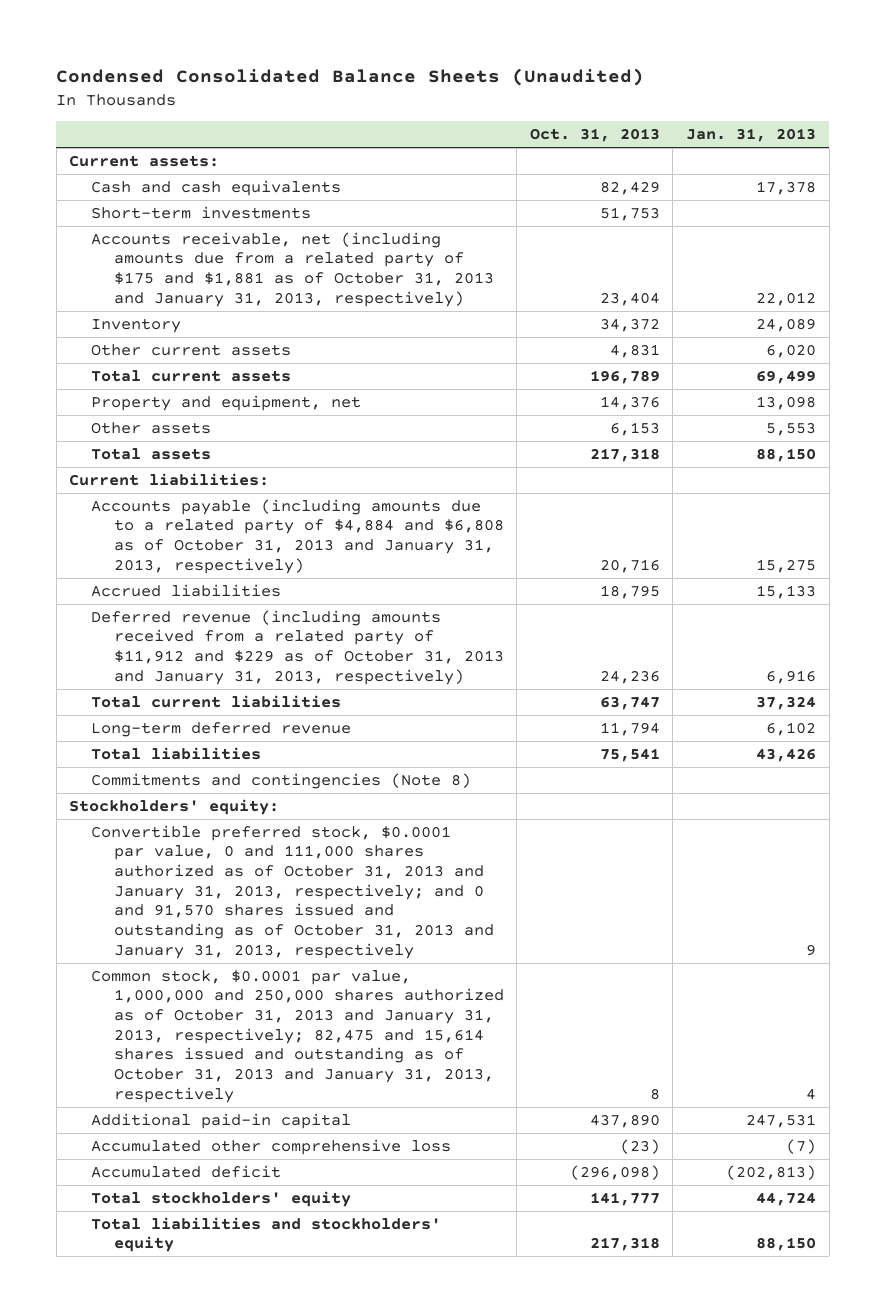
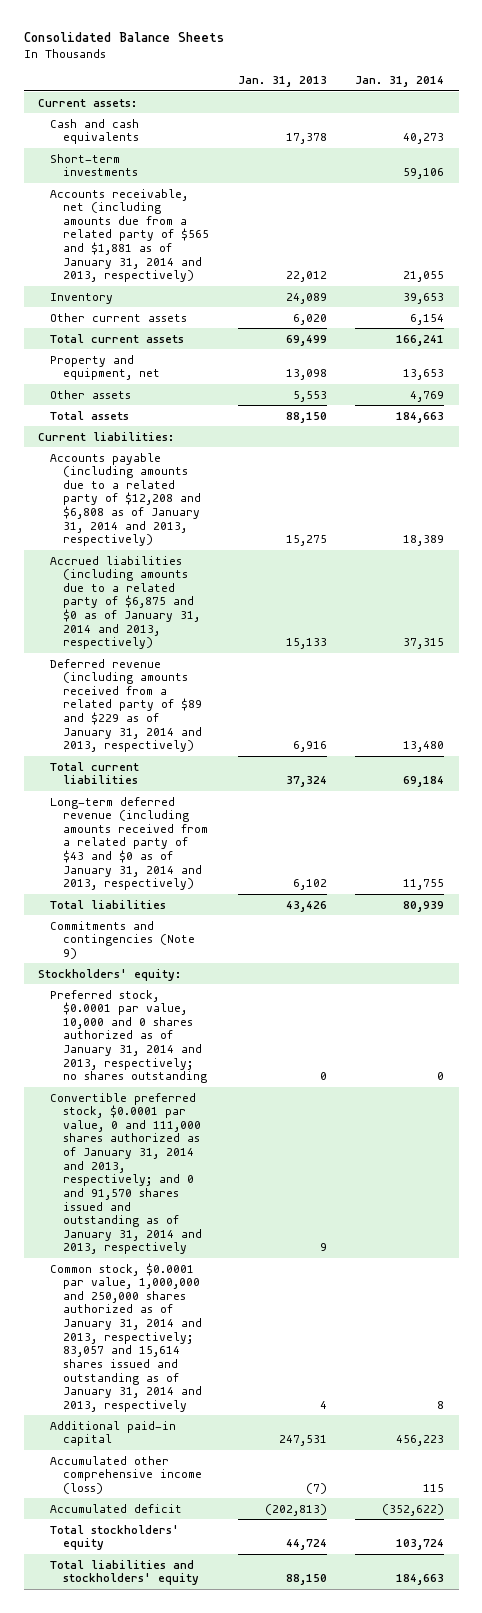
- Condensed Consolidated Balance Sheets (Unaudited)
+ Consolidated Balance Sheets
- | Oct. 31, 2013 | Jan. 31, 2013
+ | Jan. 31, 2013 | Jan. 31, 2014
- Accounts receivable, net (including amounts due from a related party of $175 and $1,881 as of October 31, 2013 and January 31, 2013, respectively) | 23,404 | 22,012
+ Accounts receivable, net (including amounts due from a related party of $565 and $1,881 as of January 31, 2014 and 2013, respectively) | 22,012 | 21,055
- Accounts payable (including amounts due to a related party of $4,884 and $6,808 as of October 31, 2013 and January 31, 2013, respectively) | 20,716 | 15,275
- Accrued liabilities | 18,795 | 15,133
- Deferred revenue (including amounts received from a related party of $11,912 and $229 as of October 31, 2013 and January 31, 2013, respectively) | 24,236 | 6,916
+ Accounts payable (including amounts due to a related party of $12,208 and $6,808 as of January 31, 2014 and 2013, respectively) | 15,275 | 18,389
+ Accrued liabilities (including amounts due to a related party of $6,875 and $0 as of January 31, 2014 and 2013, respectively) | 15,133 | 37,315
+ Deferred revenue (including amounts received from a related party of $89 and $229 as of January 31, 2014 and 2013, respectively) | 6,916 | 13,480
- Long-term deferred revenue | 11,794 | 6,102
+ Long-term deferred revenue (including amounts received from a related party of $43 and $0 as of January 31, 2014 and 2013, respectively) | 6,102 | 11,755
- Commitments and contingencies (Note 8)
+ Commitments and contingencies (Note 9)
- Convertible preferred stock, $0.0001 par value, 0 and 111,000 shares authorized as of October 31, 2013 and January 31, 2013, respectively; and 0 and 91,570 shares issued and outstanding as of October 31, 2013 and January 31, 2013, respectively | | 9
- Common stock, $0.0001 par value, 1,000,000 and 250,000 shares authorized as of October 31, 2013 and January 31, 2013, respectively; 82,475 and 15,614 shares issued and outstanding as of October 31, 2013 and January 31, 2013, respectively | 8 | 4
+ Preferred stock, $0.0001 par value, 10,000 and 0 shares authorized as of January 31, 2014 and 2013, respectively; no shares outstanding | 0 | 0
+ Convertible preferred stock, $0.0001 par value, 0 and 111,000 shares authorized as of January 31, 2014 and 2013, respectively; and 0 and 91,570 shares issued and outstanding as of January 31, 2014 and 2013, respectively | 9 |
+ Common stock, $0.0001 par value, 1,000,000 and 250,000 shares authorized as of January 31, 2014 and 2013, respectively; 83,057 and 15,614 shares issued and outstanding as of January 31, 2014 and 2013, respectively | 4 | 8
- Accumulated other comprehensive loss | (23) | (7)
+ Accumulated other comprehensive income (loss) | (7) | 115

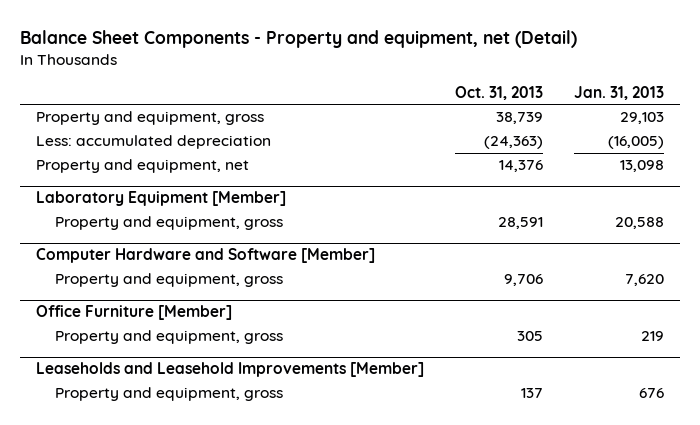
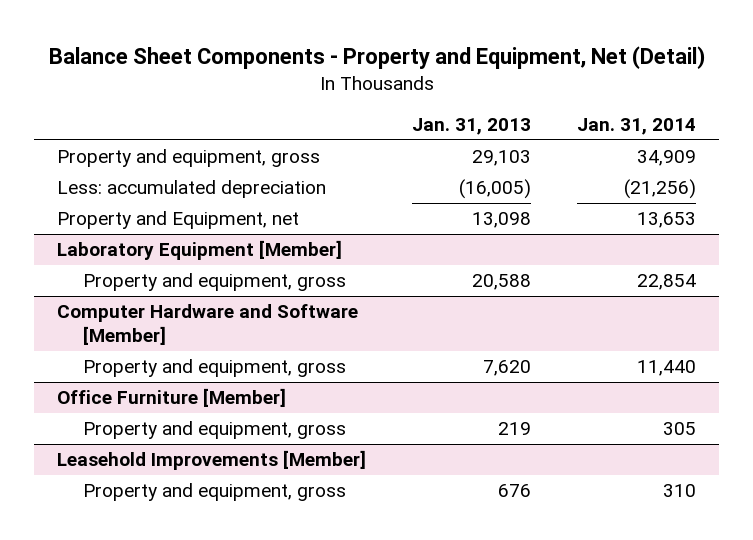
- Balance Sheet Components - Property and equipment, net (Detail)
+ Balance Sheet Components - Property and Equipment, Net (Detail)
- | Oct. 31, 2013 | Jan. 31, 2013
+ | Jan. 31, 2013 | Jan. 31, 2014
- Property and equipment, net | 14,376 | 13,098
+ Property and Equipment, net | 13,098 | 13,653
- Leaseholds and Leasehold Improvements [Member]
+ Leasehold Improvements [Member]

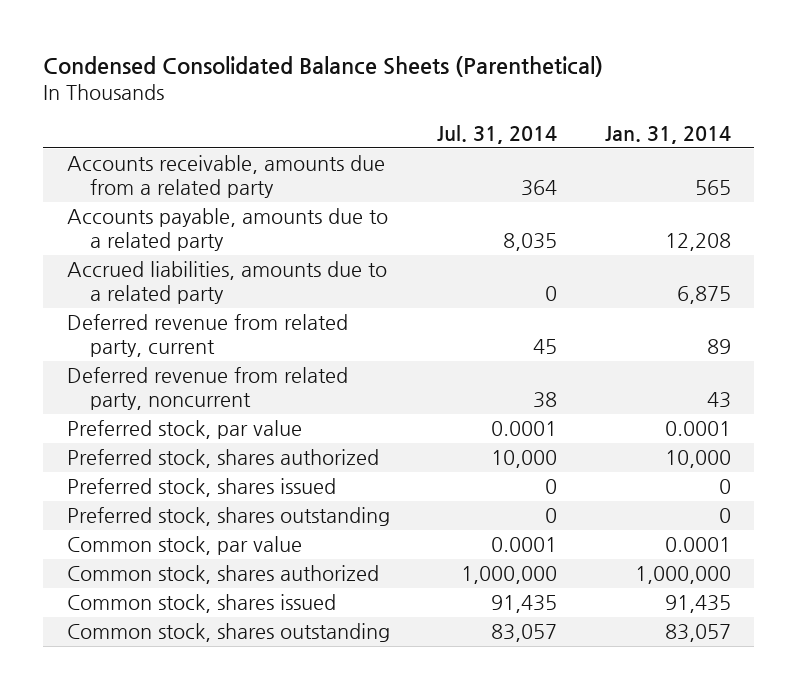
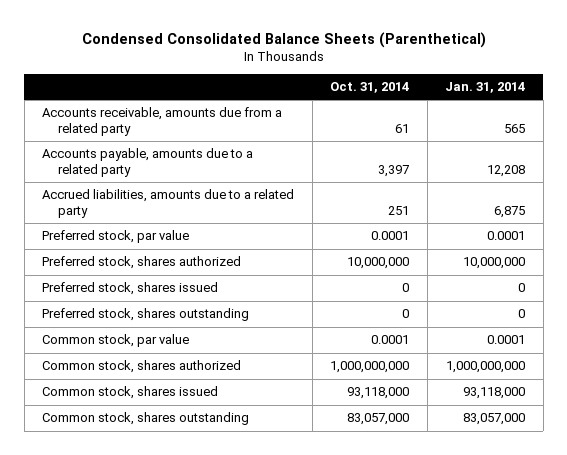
- | Jul. 31, 2014 | Jan. 31, 2014
+ | Oct. 31, 2014 | Jan. 31, 2014
- Deferred revenue from related party, current | 45 | 89
- Deferred revenue from related party, noncurrent | 38 | 43
- Preferred stock, shares authorized | 10,000 | 10,000
+ Preferred stock, shares authorized | 10,000,000 | 10,000,000
- Common stock, shares authorized | 1,000,000 | 1,000,000
- Common stock, shares issued | 91,435 | 91,435
- Common stock, shares outstanding | 83,057 | 83,057
+ Common stock, shares authorized | 1,000,000,000 | 1,000,000,000
+ Common stock, shares issued | 93,118,000 | 93,118,000
+ Common stock, shares outstanding | 83,057,000 | 83,057,000

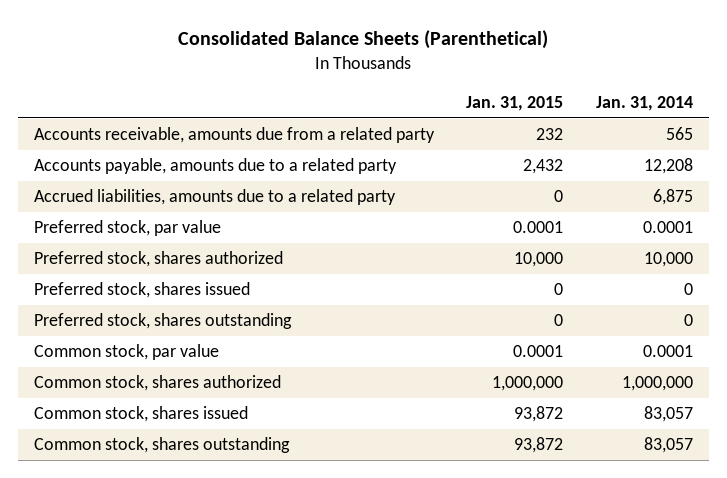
- Condensed Consolidated Balance Sheets (Parenthetical)
+ Consolidated Balance Sheets (Parenthetical)
- | Oct. 31, 2014 | Jan. 31, 2014
+ | Jan. 31, 2015 | Jan. 31, 2014
- Preferred stock, shares authorized | 10,000,000 | 10,000,000
+ Preferred stock, shares authorized | 10,000 | 10,000
- Common stock, shares authorized | 1,000,000,000 | 1,000,000,000
- Common stock, shares issued | 93,118,000 | 93,118,000
- Common stock, shares outstanding | 83,057,000 | 83,057,000
+ Common stock, shares authorized | 1,000,000 | 1,000,000
+ Common stock, shares issued | 93,872 | 83,057
+ Common stock, shares outstanding | 93,872 | 83,057

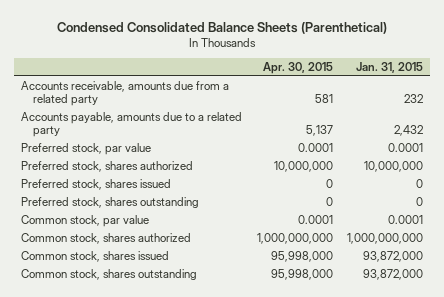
- Consolidated Balance Sheets (Parenthetical)
+ Condensed Consolidated Balance Sheets (Parenthetical)
- | Jan. 31, 2015 | Jan. 31, 2014
+ | Apr. 30, 2015 | Jan. 31, 2015
- Accrued liabilities, amounts due to a related party | 0 | 6,875
- Preferred stock, shares authorized | 10,000 | 10,000
+ Preferred stock, shares authorized | 10,000,000 | 10,000,000
- Common stock, shares authorized | 1,000,000 | 1,000,000
- Common stock, shares issued | 93,872 | 83,057
- Common stock, shares outstanding | 93,872 | 83,057
+ Common stock, shares authorized | 1,000,000,000 | 1,000,000,000
+ Common stock, shares issued | 95,998,000 | 93,872,000
+ Common stock, shares outstanding | 95,998,000 | 93,872,000

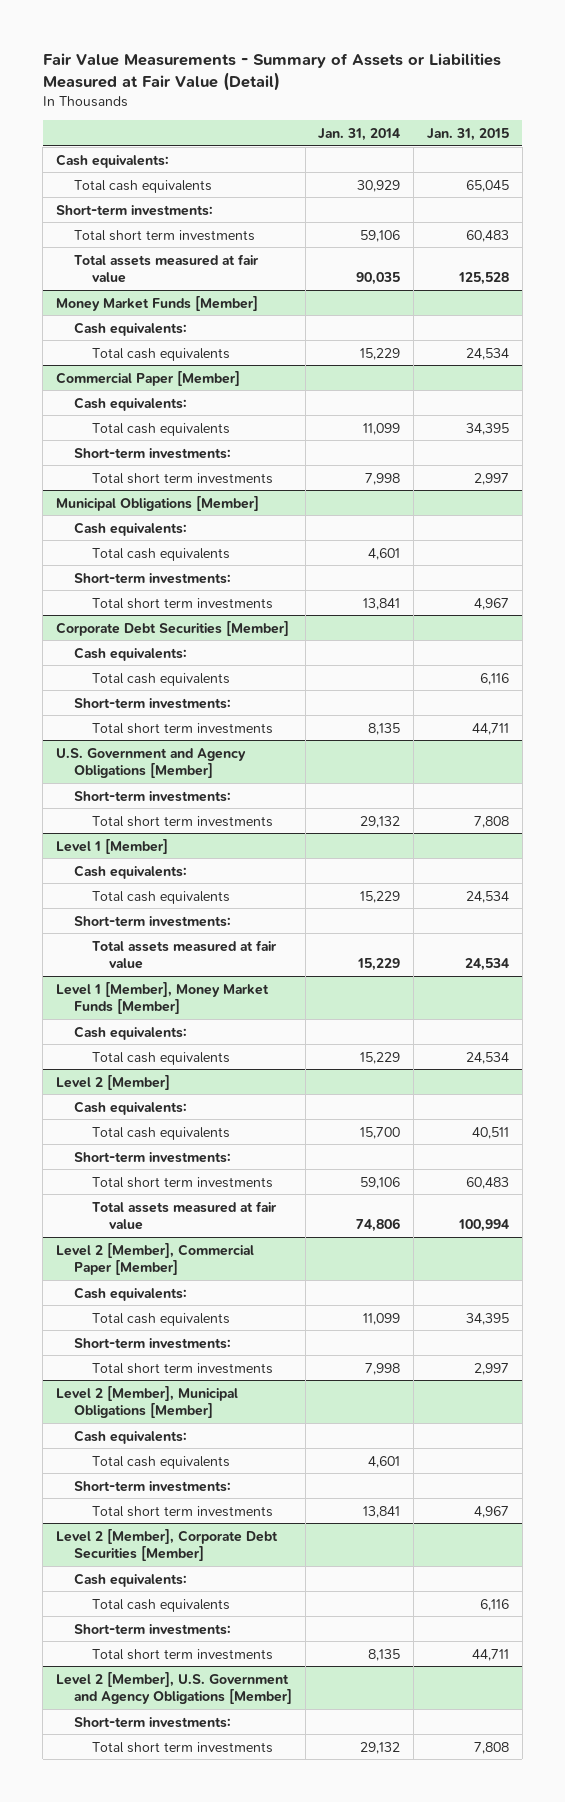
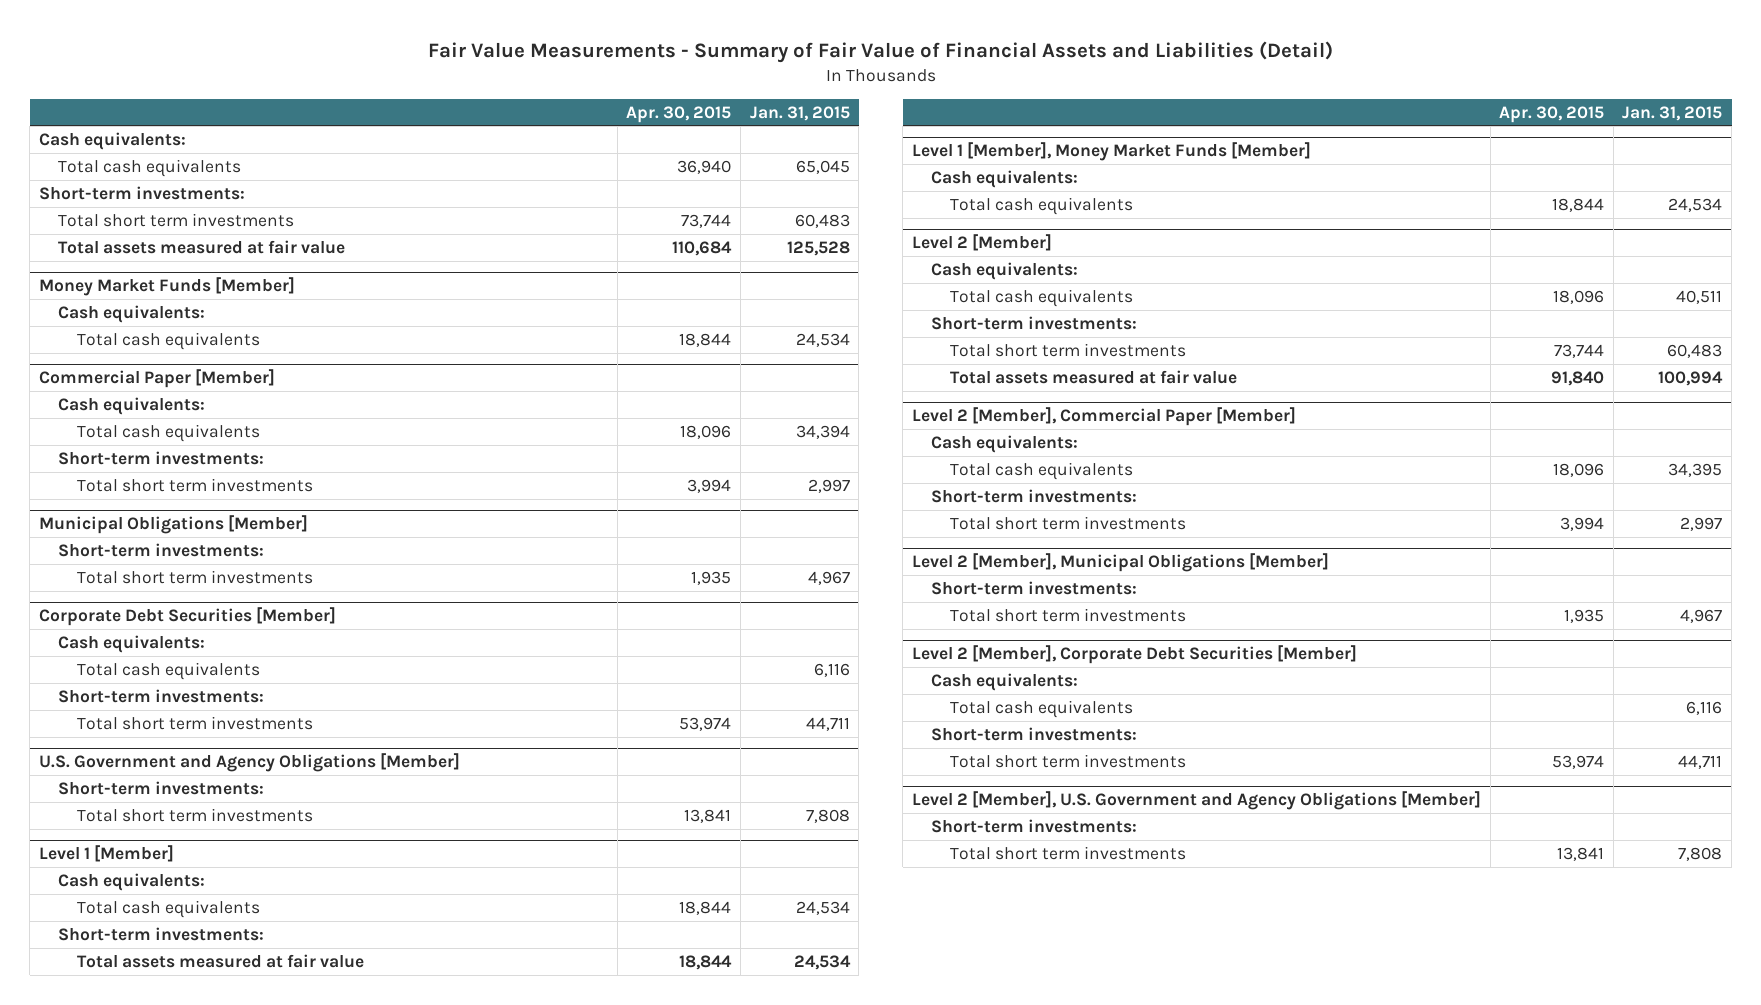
- Fair Value Measurements - Summary of Assets or Liabilities Measured at Fair Value (Detail)
+ Fair Value Measurements - Summary of Fair Value of Financial Assets and Liabilities (Detail)
- | Jan. 31, 2014 | Jan. 31, 2015
+ | Apr. 30, 2015 | Jan. 31, 2015
@ Commercial Paper [Member]
- Total cash equivalents | 11,099 | 34,395
+ Total cash equivalents | 18,096 | 34,394
@ Municipal Obligations [Member]
- Cash equivalents:
- Total cash equivalents | 4,601 |
@ Level 2 [Member], Municipal Obligations [Member]
- Cash equivalents:
- Total cash equivalents | 4,601 |

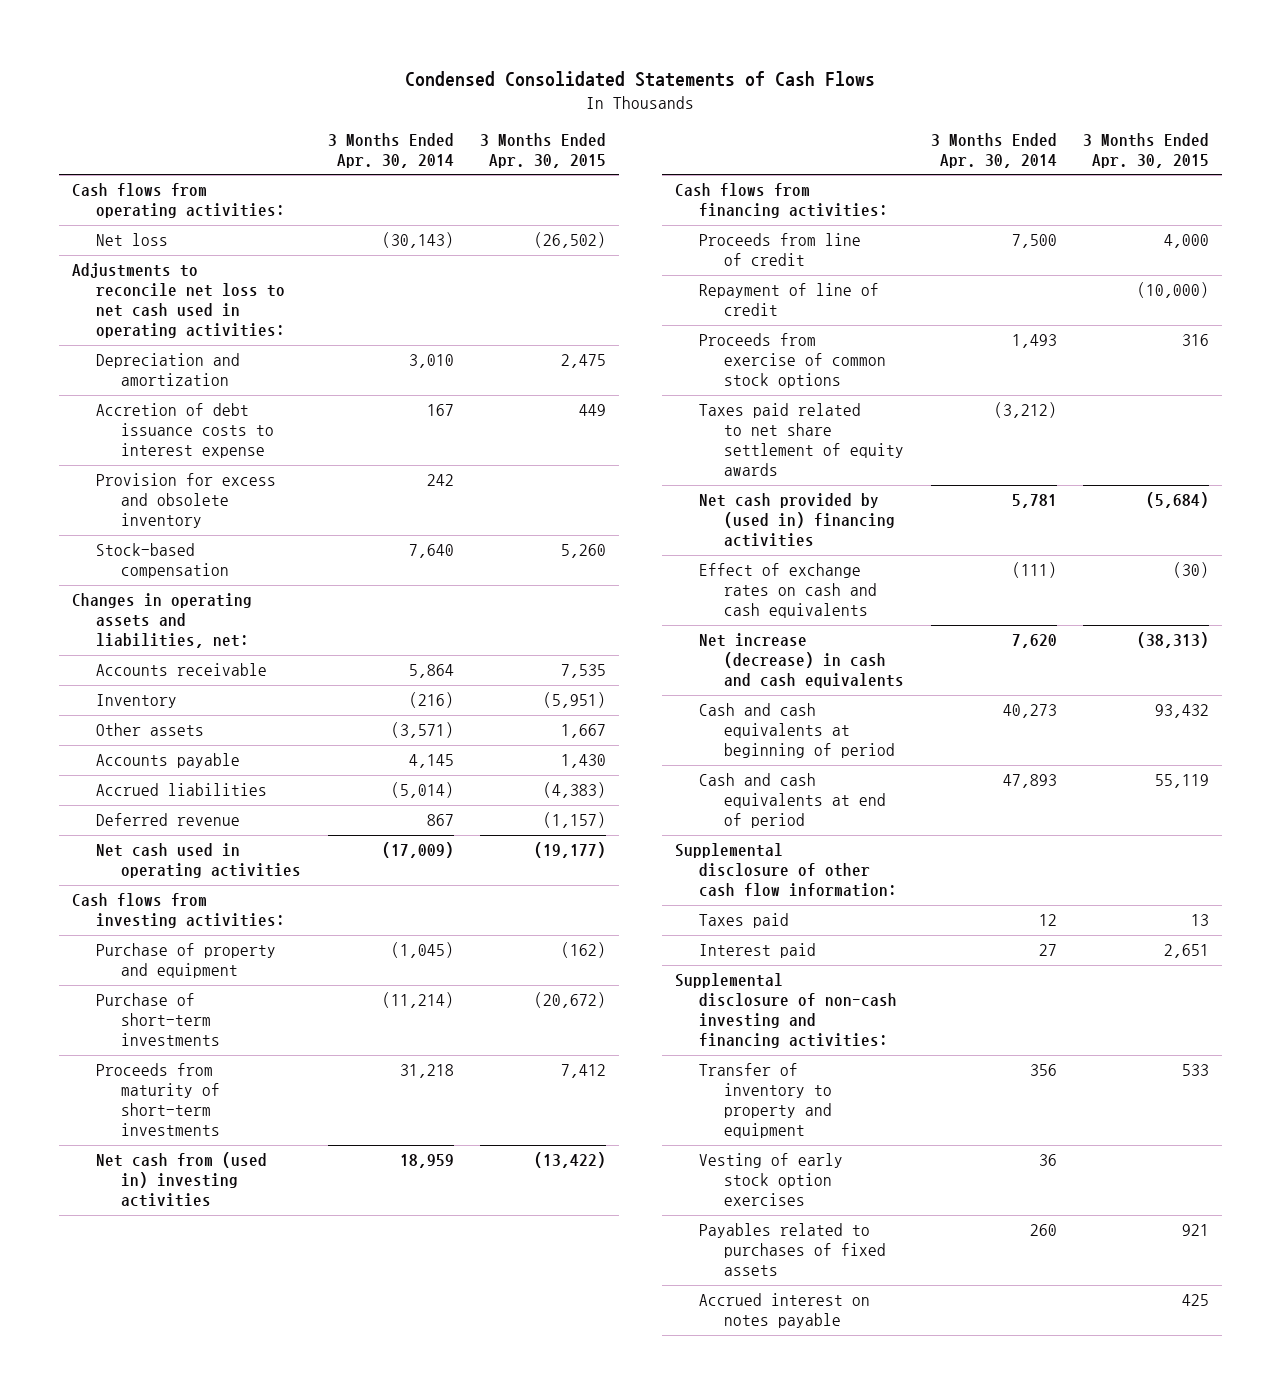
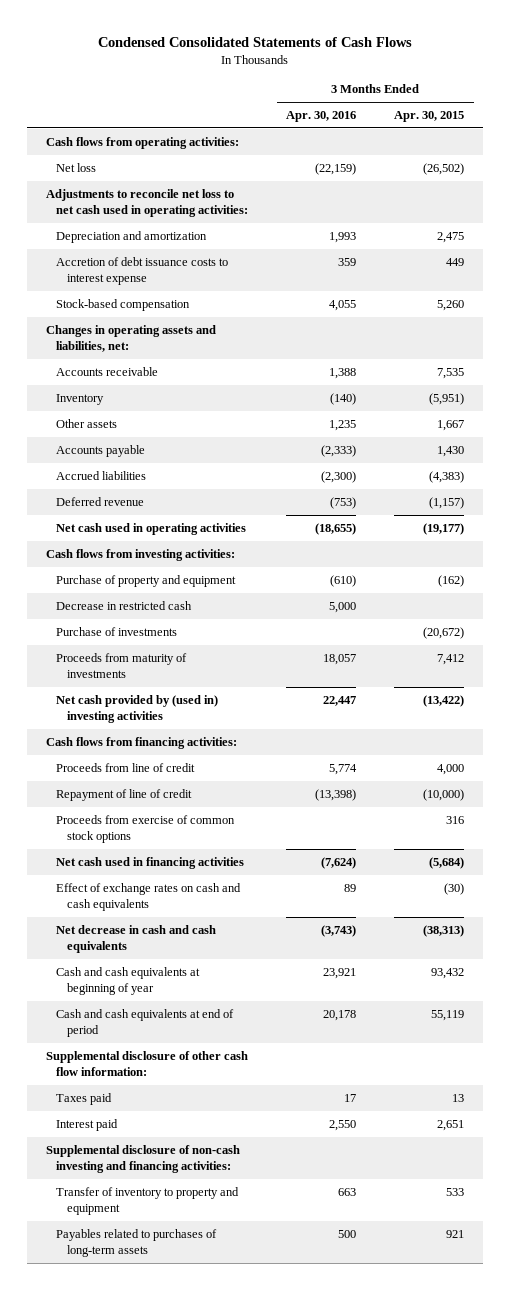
- | 3 Months Ended Apr. 30, 2014 | 3 Months Ended Apr. 30, 2015
+ | 3 Months Ended Apr. 30, 2016 | 3 Months Ended Apr. 30, 2015
- Provision for excess and obsolete inventory | 242 |
- Purchase of short-term investments | (11,214) | (20,672)
- Proceeds from maturity of short-term investments | 31,218 | 7,412
- Net cash from (used in) investing activities | 18,959 | (13,422)
+ Decrease in restricted cash | 5,000 |
+ Purchase of investments | | (20,672)
+ Proceeds from maturity of investments | 18,057 | 7,412
+ Net cash provided by (used in) investing activities | 22,447 | (13,422)
- Taxes paid related to net share settlement of equity awards | (3,212) |
- Net cash provided by (used in) financing activities | 5,781 | (5,684)
+ Net cash used in financing activities | (7,624) | (5,684)
- Net increase (decrease) in cash and cash equivalents | 7,620 | (38,313)
- Cash and cash equivalents at beginning of period | 40,273 | 93,432
+ Net decrease in cash and cash equivalents | (3,743) | (38,313)
+ Cash and cash equivalents at beginning of year | 23,921 | 93,432
- Vesting of early stock option exercises | 36 |
- Payables related to purchases of fixed assets | 260 | 921
- Accrued interest on notes payable | | 425
+ Payables related to purchases of long-term assets | 500 | 921

